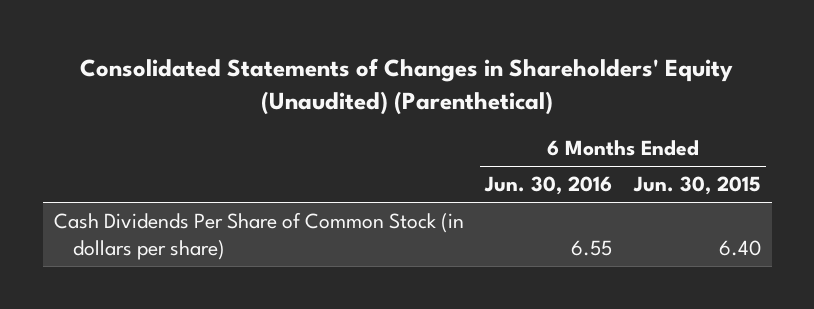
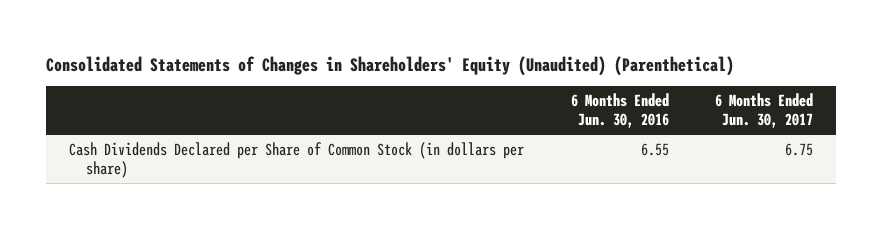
- | 6 Months Ended Jun. 30, 2016 | 6 Months Ended Jun. 30, 2015
+ | 6 Months Ended Jun. 30, 2016 | 6 Months Ended Jun. 30, 2017
- Cash Dividends Per Share of Common Stock (in dollars per share) | 6.55 | 6.40
+ Cash Dividends Declared per Share of Common Stock (in dollars per share) | 6.55 | 6.75

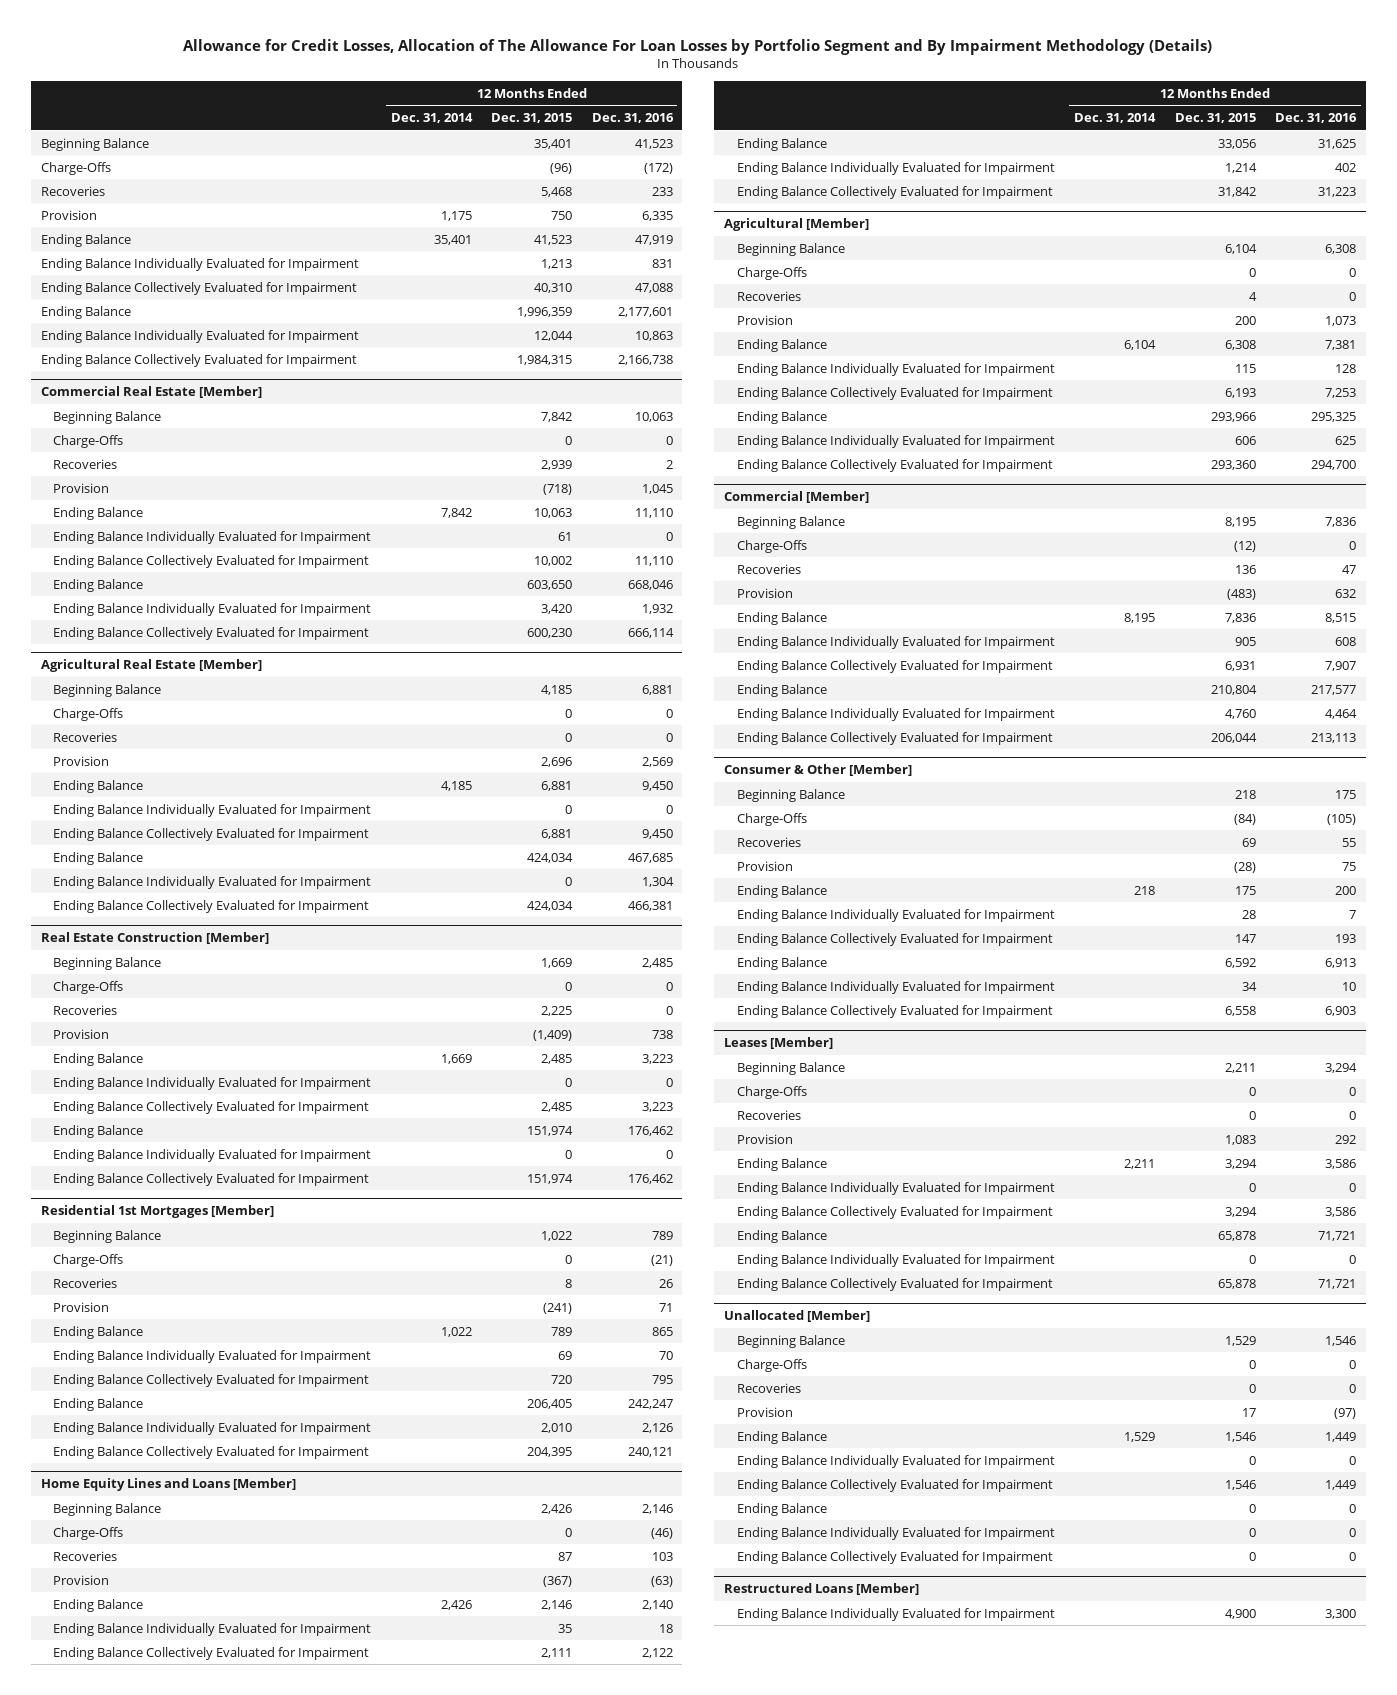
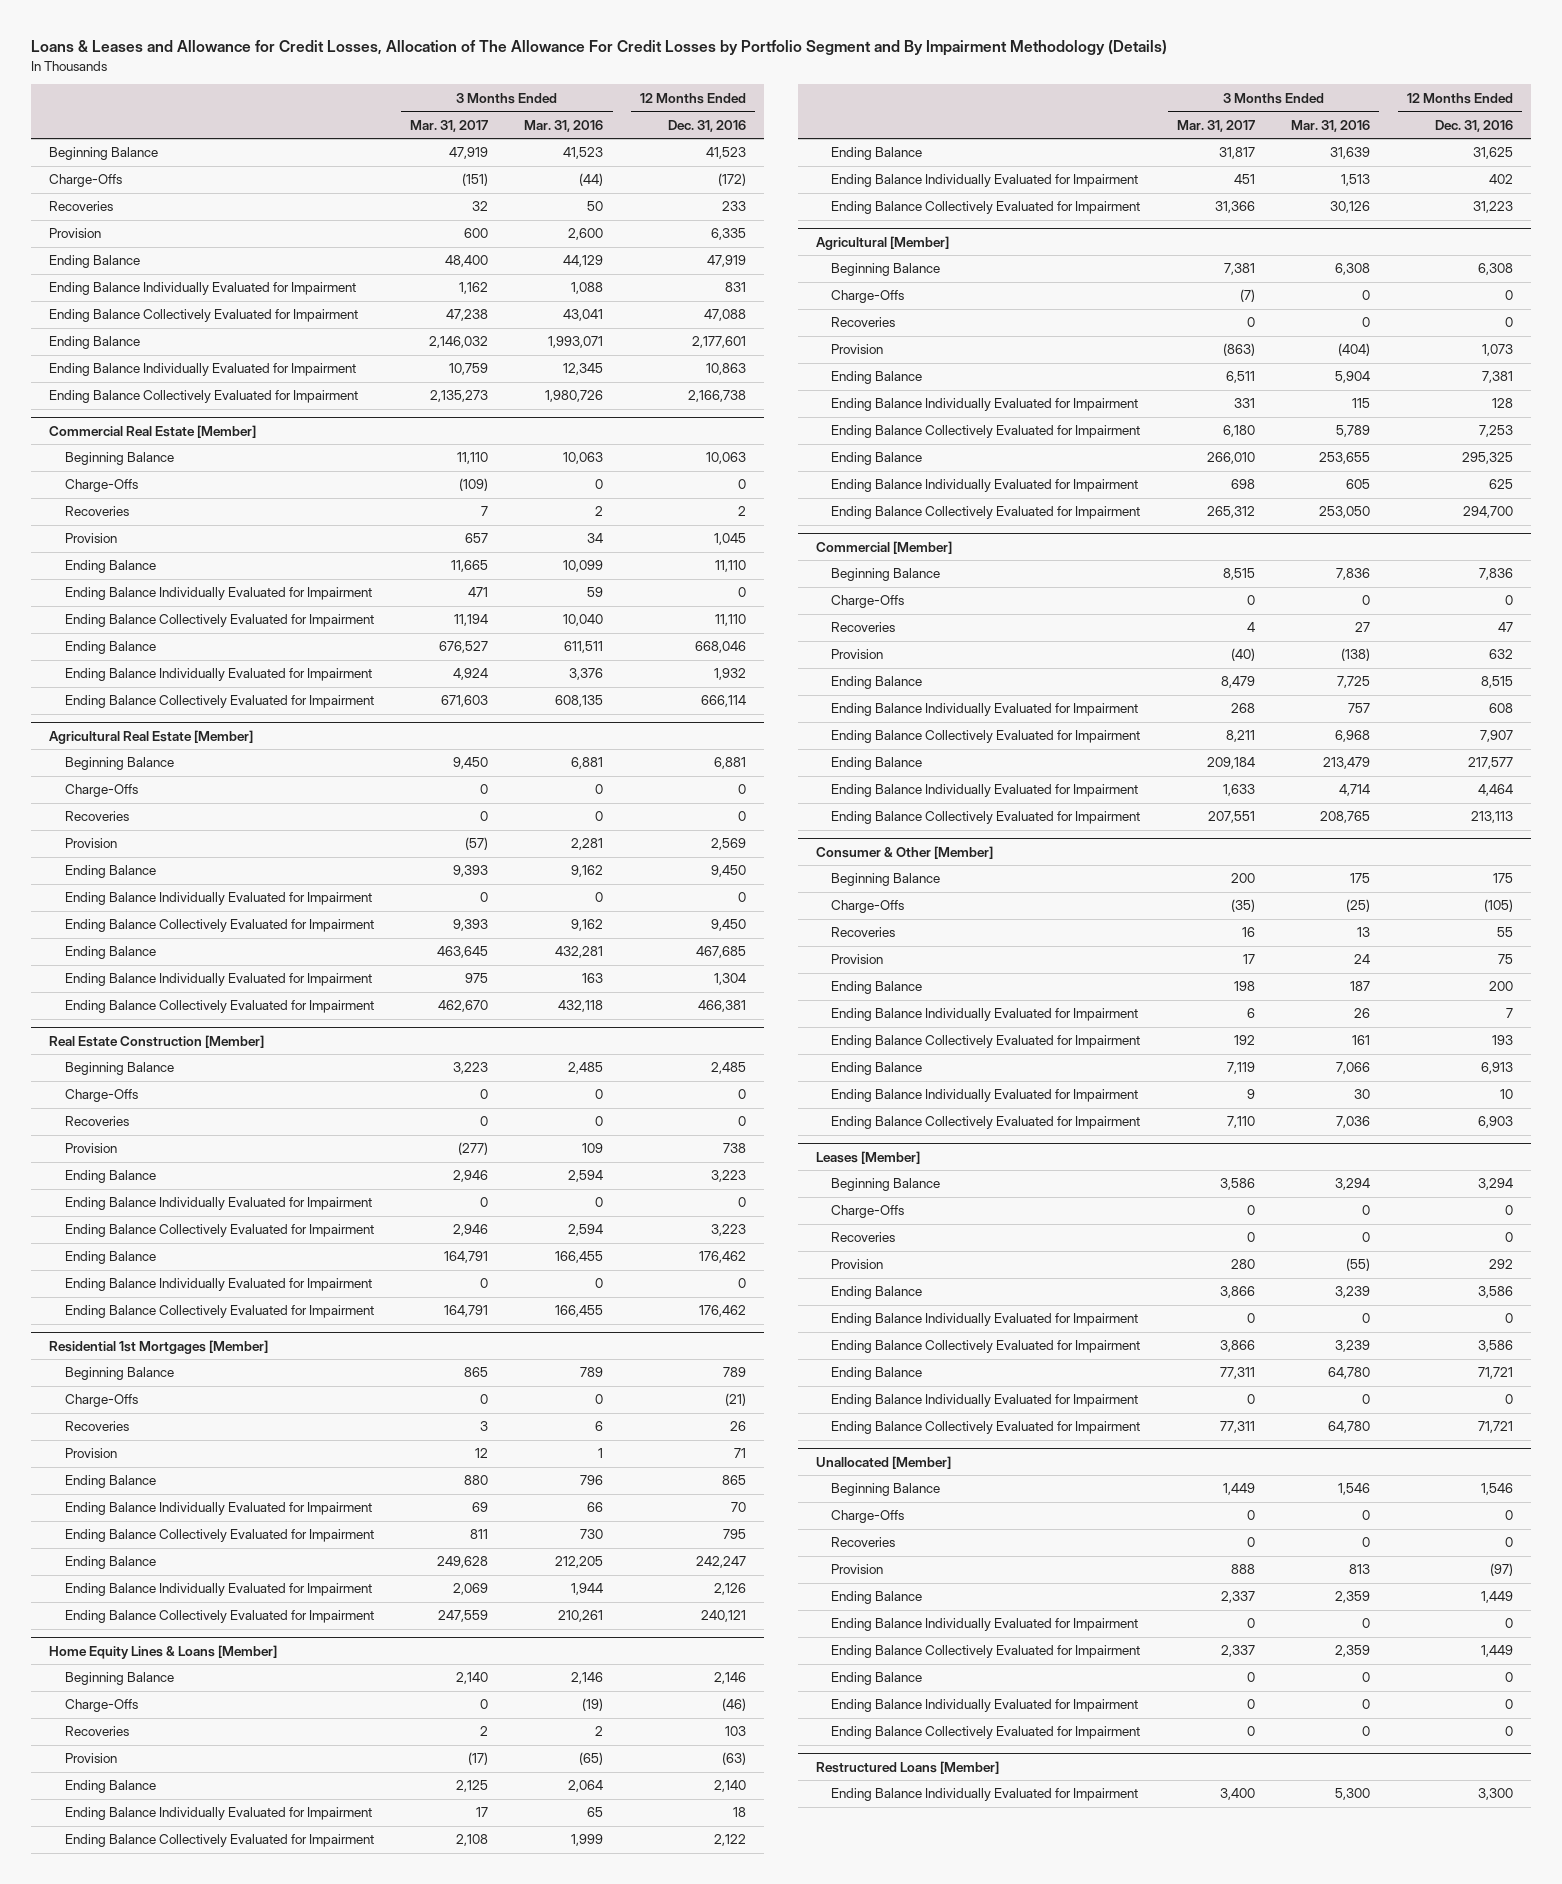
- Allowance for Credit Losses, Allocation of The Allowance For Loan Losses by Portfolio Segment and By Impairment Methodology (Details)
+ Loans & Leases and Allowance for Credit Losses, Allocation of The Allowance For Credit Losses by Portfolio Segment and By Impairment Methodology (Details)
- | 12 Months Ended Dec. 31, 2014 | 12 Months Ended Dec. 31, 2015 | 12 Months Ended Dec. 31, 2016
+ | 3 Months Ended Mar. 31, 2017 | 3 Months Ended Mar. 31, 2016 | 12 Months Ended Dec. 31, 2016
- Home Equity Lines and Loans [Member]
+ Home Equity Lines & Loans [Member]

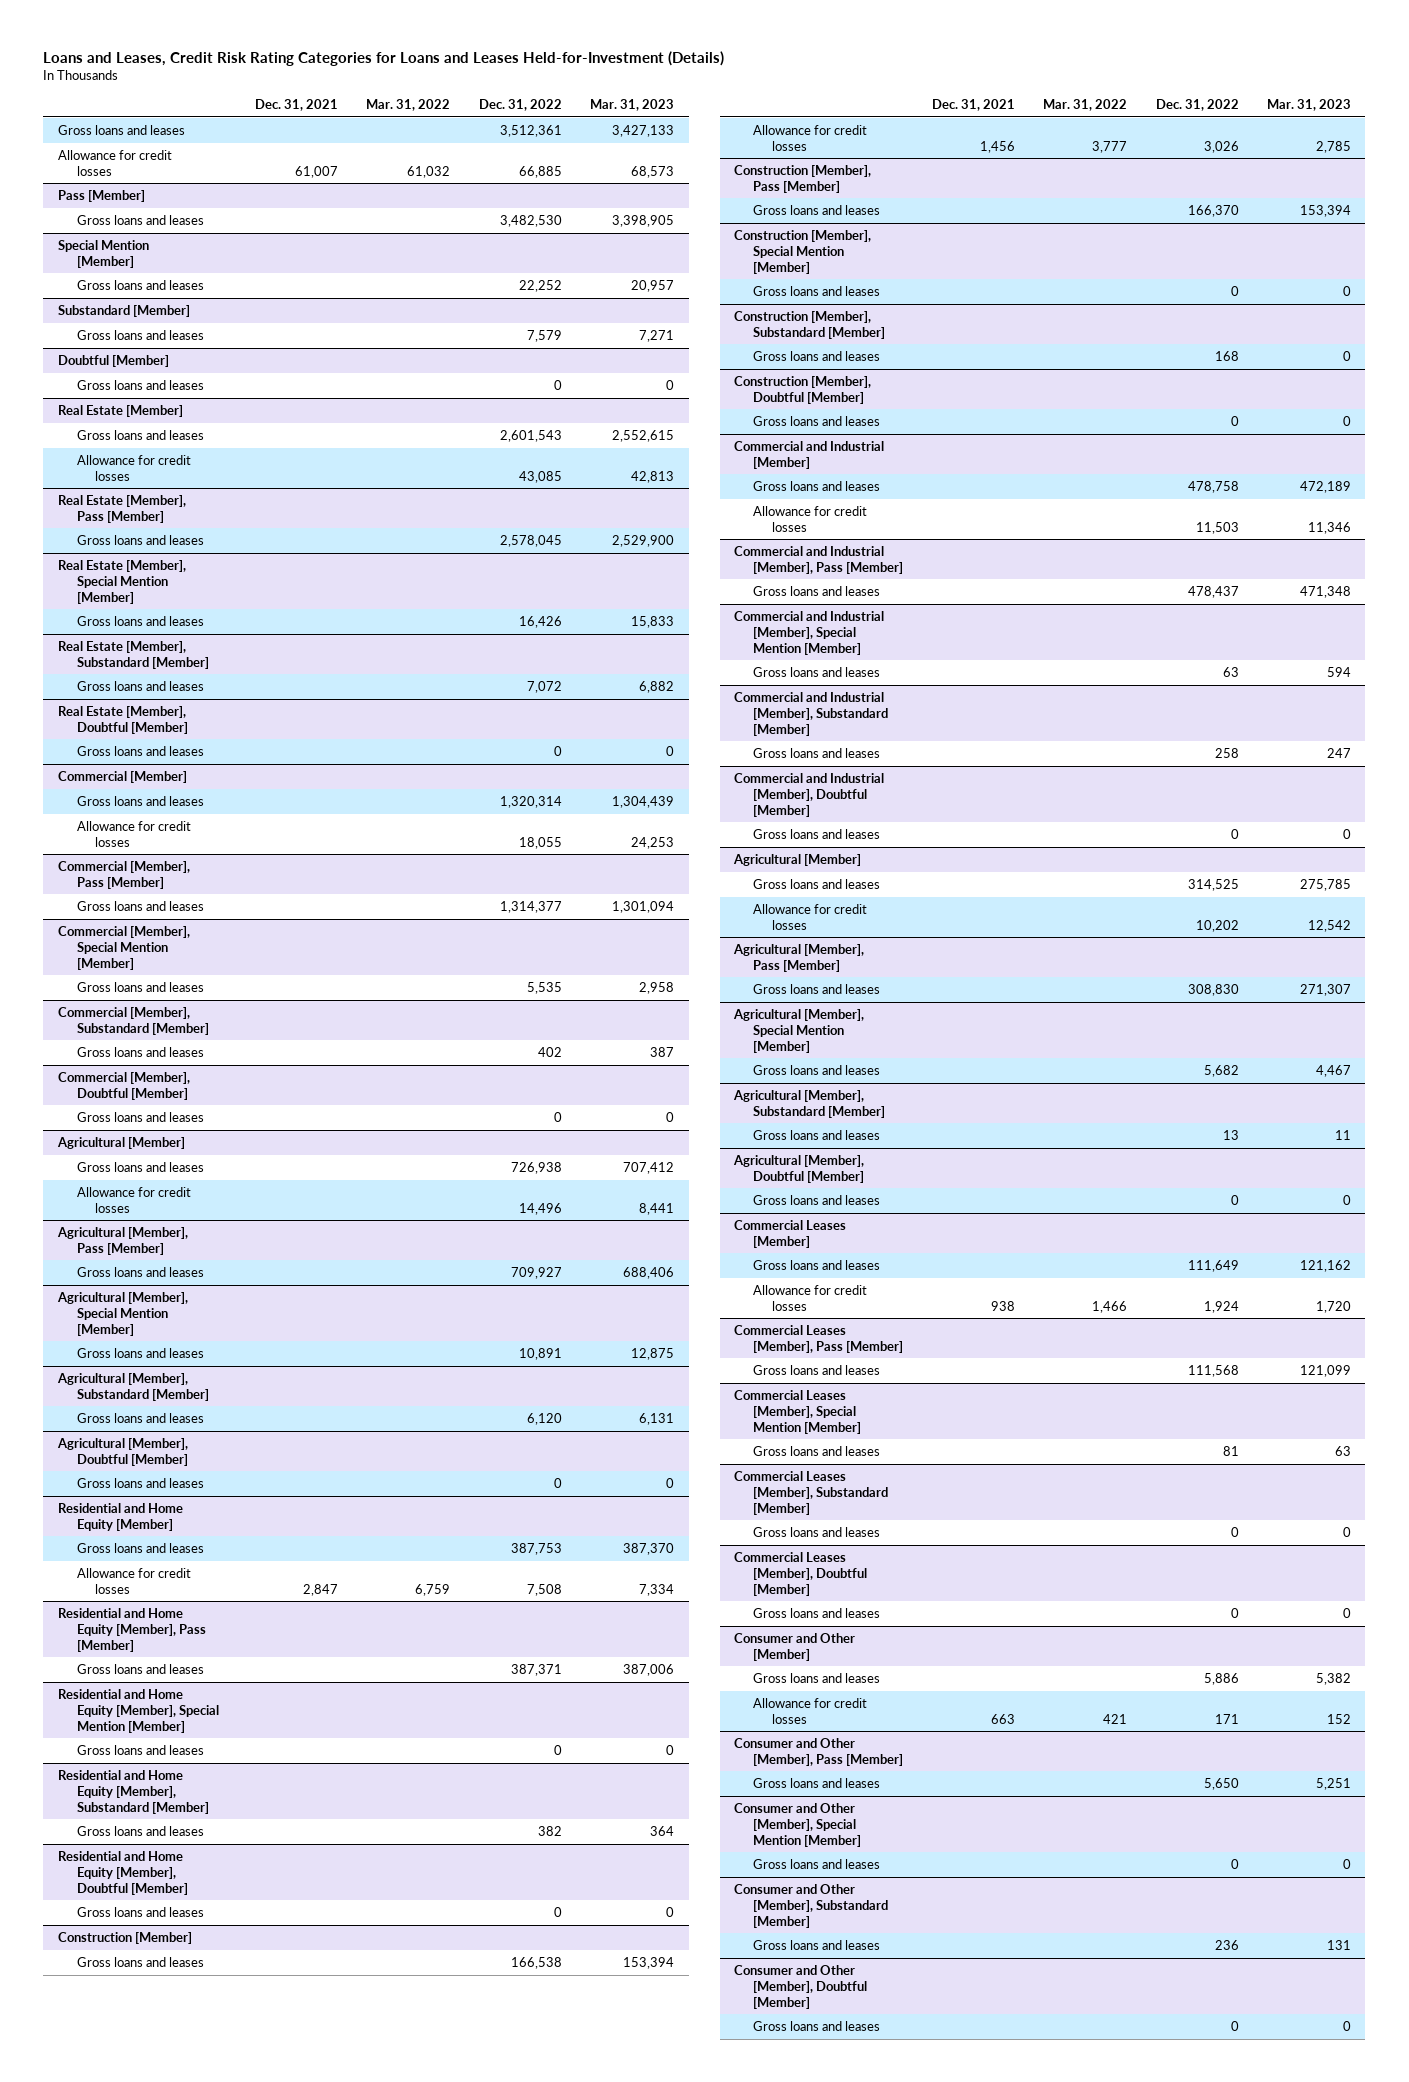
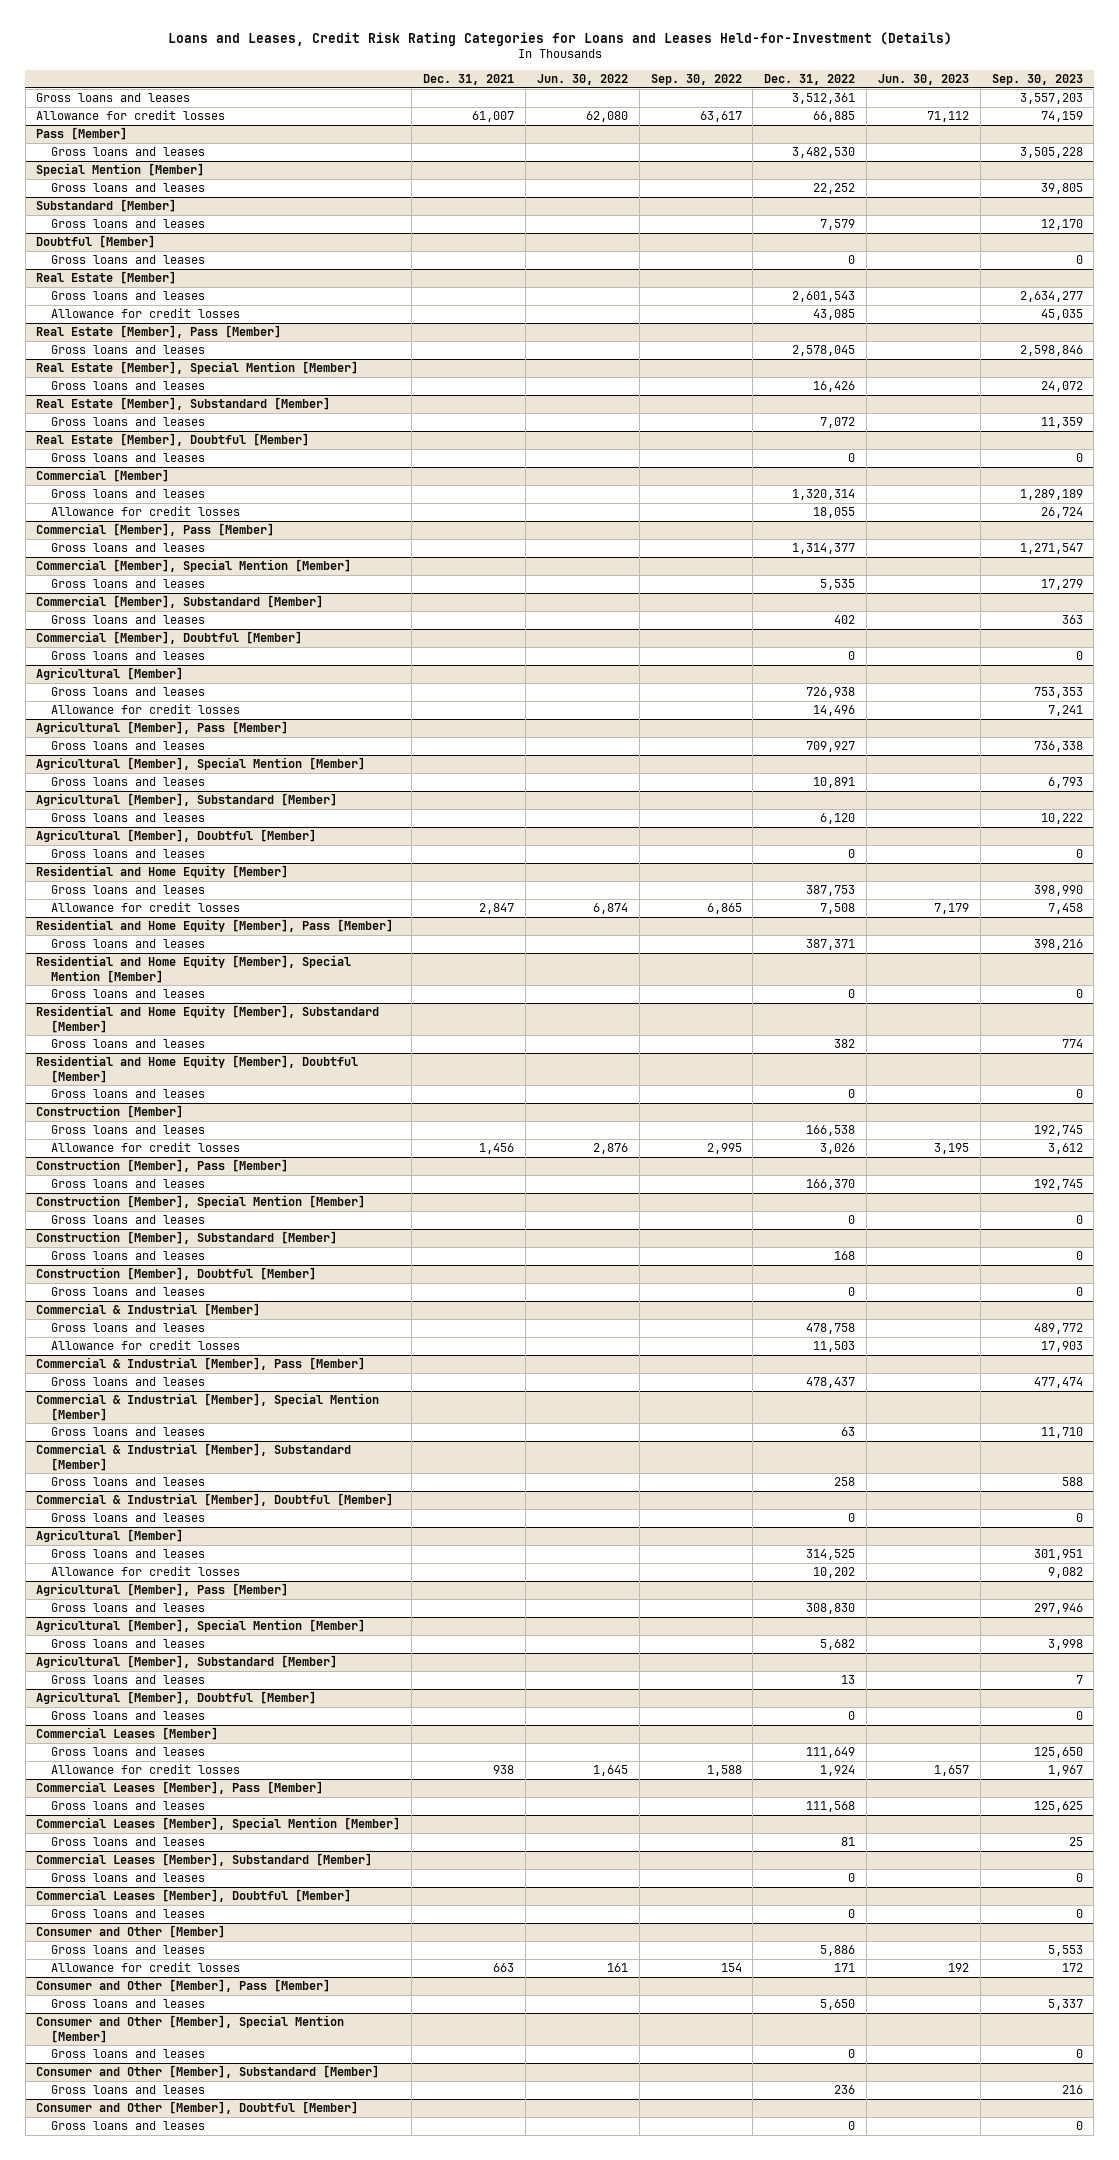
- | Dec. 31, 2021 | Mar. 31, 2022 | Dec. 31, 2022 | Mar. 31, 2023
+ | Dec. 31, 2021 | Jun. 30, 2022 | Sep. 30, 2022 | Dec. 31, 2022 | Jun. 30, 2023 | Sep. 30, 2023
- Commercial and Industrial [Member]
+ Commercial & Industrial [Member]
- Commercial and Industrial [Member], Pass [Member]
+ Commercial & Industrial [Member], Pass [Member]
- Commercial and Industrial [Member], Special Mention [Member]
+ Commercial & Industrial [Member], Special Mention [Member]
- Commercial and Industrial [Member], Substandard [Member]
+ Commercial & Industrial [Member], Substandard [Member]
- Commercial and Industrial [Member], Doubtful [Member]
+ Commercial & Industrial [Member], Doubtful [Member]

